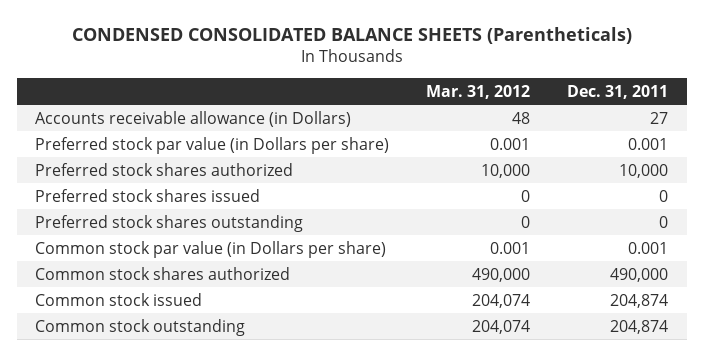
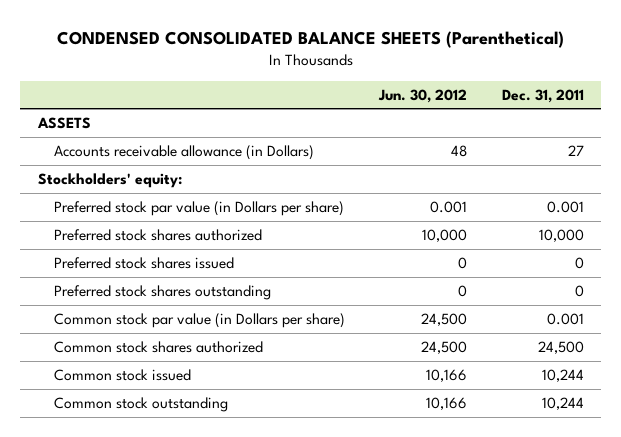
- CONDENSED CONSOLIDATED BALANCE SHEETS (Parentheticals)
+ CONDENSED CONSOLIDATED BALANCE SHEETS (Parenthetical)
- | Mar. 31, 2012 | Dec. 31, 2011
+ | Jun. 30, 2012 | Dec. 31, 2011
+ ASSETS
+ Stockholders' equity:
- Common stock shares authorized | 490,000 | 490,000
- Common stock issued | 204,074 | 204,874
- Common stock outstanding | 204,074 | 204,874
+ Common stock shares authorized | 24,500 | 24,500
+ Common stock issued | 10,166 | 10,244
+ Common stock outstanding | 10,166 | 10,244

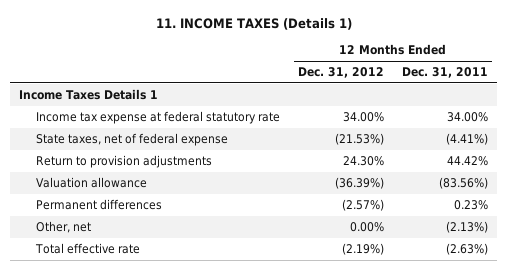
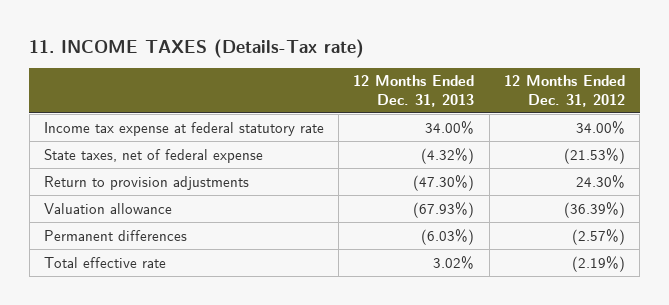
- 11. INCOME TAXES (Details 1)
+ 11. INCOME TAXES (Details-Tax rate)
- | 12 Months Ended Dec. 31, 2012 | 12 Months Ended Dec. 31, 2011
+ | 12 Months Ended Dec. 31, 2013 | 12 Months Ended Dec. 31, 2012
- Income Taxes Details 1
- Other, net | 0.00% | (2.13%)

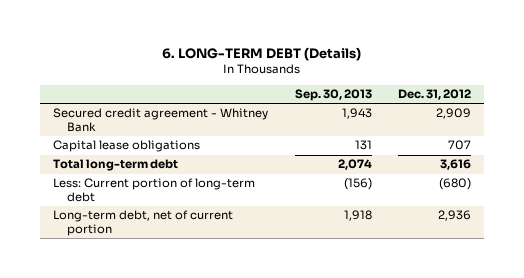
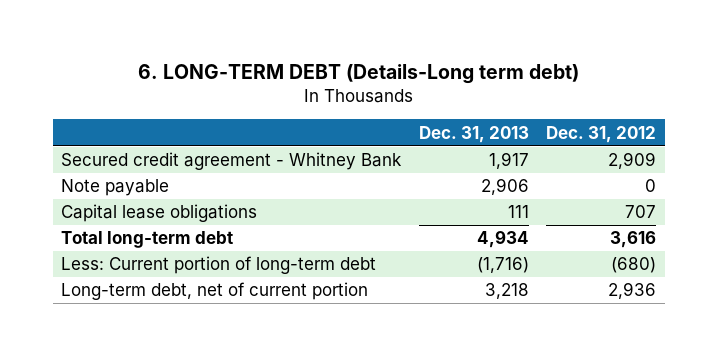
- 6. LONG-TERM DEBT (Details)
+ 6. LONG-TERM DEBT (Details-Long term debt)
- | Sep. 30, 2013 | Dec. 31, 2012
+ | Dec. 31, 2013 | Dec. 31, 2012
+ Note payable | 2,906 | 0

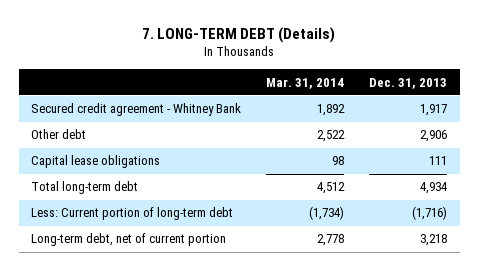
- 6. LONG-TERM DEBT (Details-Long term debt)
+ 7. LONG-TERM DEBT (Details)
- | Dec. 31, 2013 | Dec. 31, 2012
+ | Mar. 31, 2014 | Dec. 31, 2013
- Note payable | 2,906 | 0
+ Other debt | 2,522 | 2,906

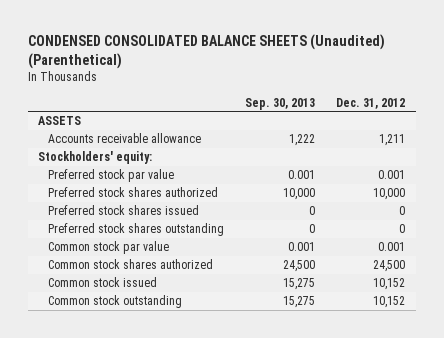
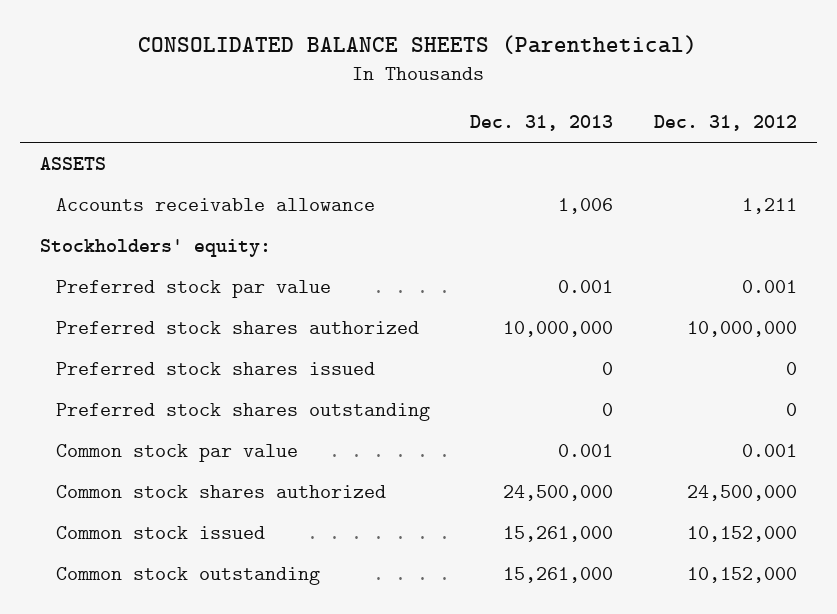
- CONDENSED CONSOLIDATED BALANCE SHEETS (Unaudited) (Parenthetical)
+ CONSOLIDATED BALANCE SHEETS (Parenthetical)
- | Sep. 30, 2013 | Dec. 31, 2012
+ | Dec. 31, 2013 | Dec. 31, 2012
- Preferred stock shares authorized | 10,000 | 10,000
+ Preferred stock shares authorized | 10,000,000 | 10,000,000
- Common stock shares authorized | 24,500 | 24,500
- Common stock issued | 15,275 | 10,152
- Common stock outstanding | 15,275 | 10,152
+ Common stock shares authorized | 24,500,000 | 24,500,000
+ Common stock issued | 15,261,000 | 10,152,000
+ Common stock outstanding | 15,261,000 | 10,152,000

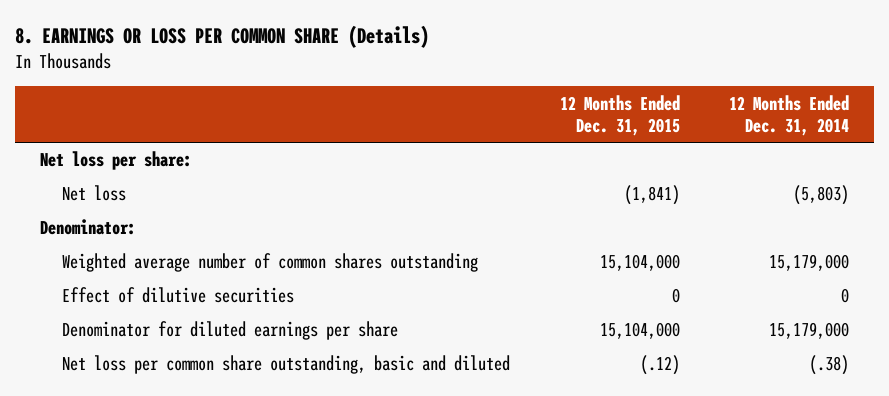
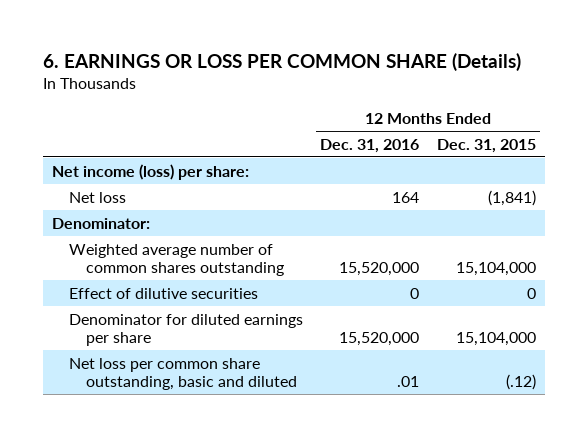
- 8. EARNINGS OR LOSS PER COMMON SHARE (Details)
+ 6. EARNINGS OR LOSS PER COMMON SHARE (Details)
- | 12 Months Ended Dec. 31, 2015 | 12 Months Ended Dec. 31, 2014
+ | 12 Months Ended Dec. 31, 2016 | 12 Months Ended Dec. 31, 2015
- Net loss per share:
+ Net income (loss) per share:

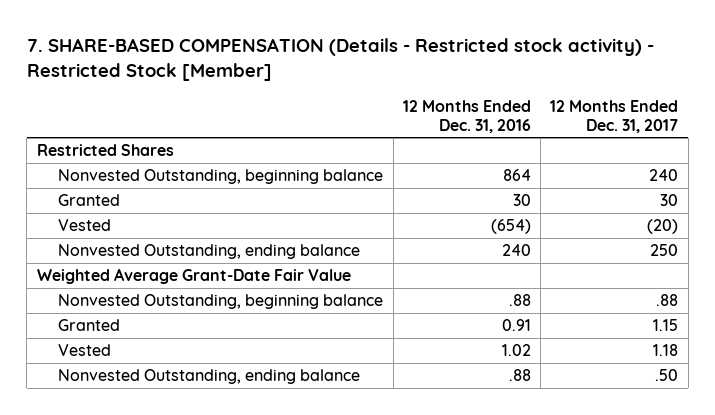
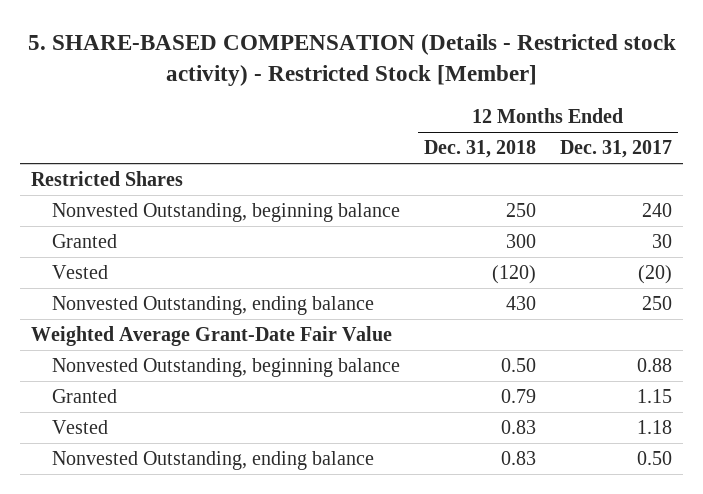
- 7. SHARE-BASED COMPENSATION (Details - Restricted stock activity) - Restricted Stock [Member]
+ 5. SHARE-BASED COMPENSATION (Details - Restricted stock activity) - Restricted Stock [Member]
- | 12 Months Ended Dec. 31, 2016 | 12 Months Ended Dec. 31, 2017
+ | 12 Months Ended Dec. 31, 2018 | 12 Months Ended Dec. 31, 2017
- Nonvested Outstanding, beginning balance | .88 | .88
+ Nonvested Outstanding, beginning balance | 0.50 | 0.88
- Nonvested Outstanding, ending balance | .88 | .50
+ Nonvested Outstanding, ending balance | 0.83 | 0.50

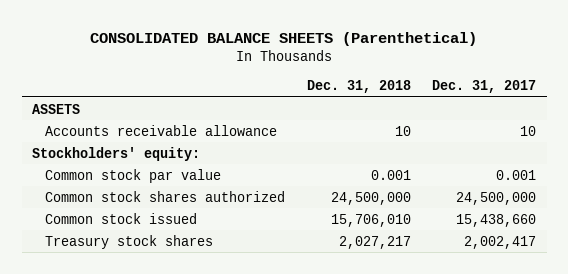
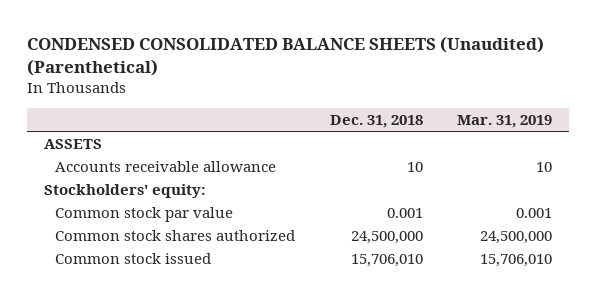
- CONSOLIDATED BALANCE SHEETS (Parenthetical)
+ CONDENSED CONSOLIDATED BALANCE SHEETS (Unaudited) (Parenthetical)
- | Dec. 31, 2018 | Dec. 31, 2017
+ | Dec. 31, 2018 | Mar. 31, 2019
- Treasury stock shares | 2,027,217 | 2,002,417

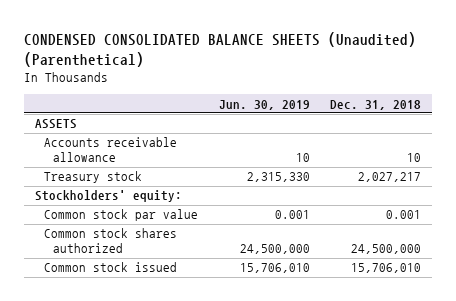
- | Dec. 31, 2018 | Mar. 31, 2019
+ | Jun. 30, 2019 | Dec. 31, 2018
+ Treasury stock | 2,315,330 | 2,027,217

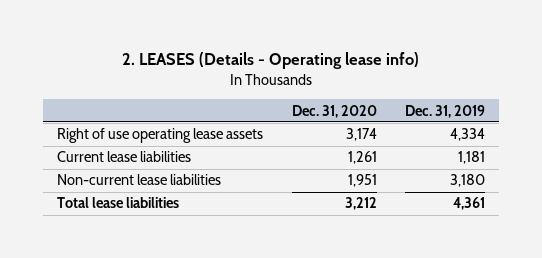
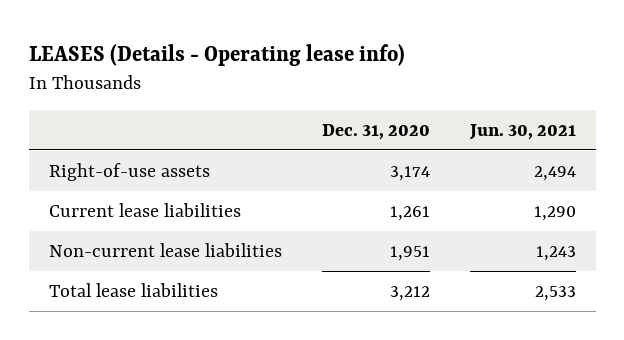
- 2. LEASES (Details - Operating lease info)
+ LEASES (Details - Operating lease info)
- | Dec. 31, 2020 | Dec. 31, 2019
+ | Dec. 31, 2020 | Jun. 30, 2021
- Right of use operating lease assets | 3,174 | 4,334
+ Right-of-use assets | 3,174 | 2,494

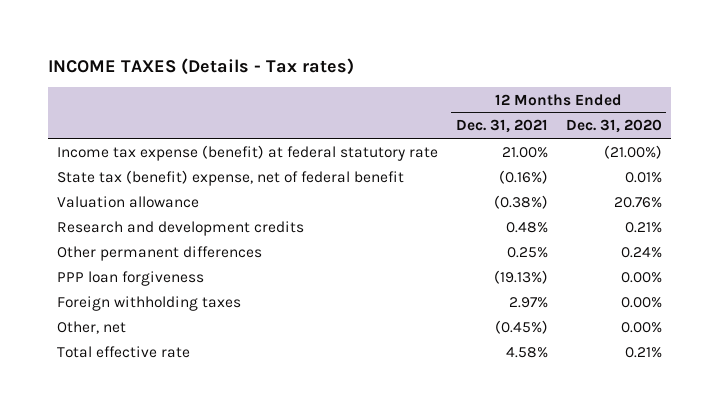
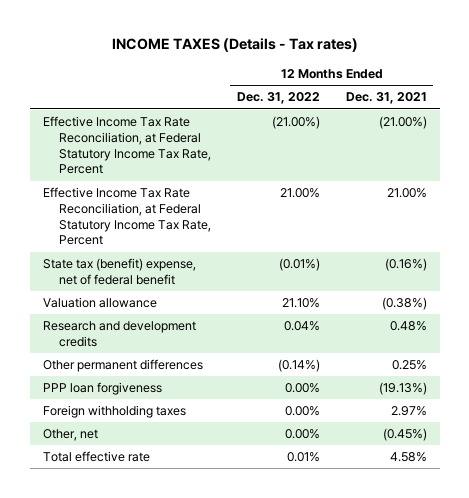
- | 12 Months Ended Dec. 31, 2021 | 12 Months Ended Dec. 31, 2020
+ | 12 Months Ended Dec. 31, 2022 | 12 Months Ended Dec. 31, 2021
- Income tax expense (benefit) at federal statutory rate | 21.00% | (21.00%)
+ Effective Income Tax Rate Reconciliation, at Federal Statutory Income Tax Rate, Percent | (21.00%) | (21.00%)
+ Effective Income Tax Rate Reconciliation, at Federal Statutory Income Tax Rate, Percent | 21.00% | 21.00%

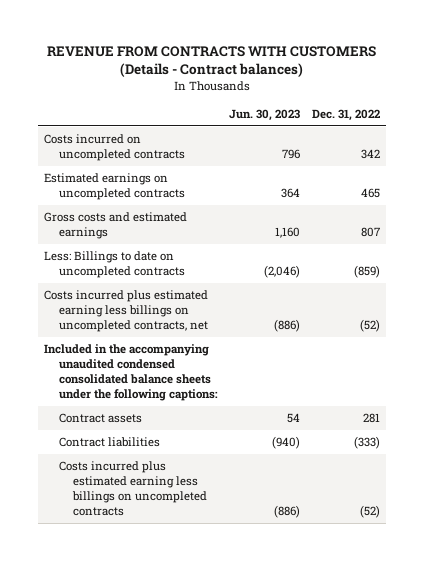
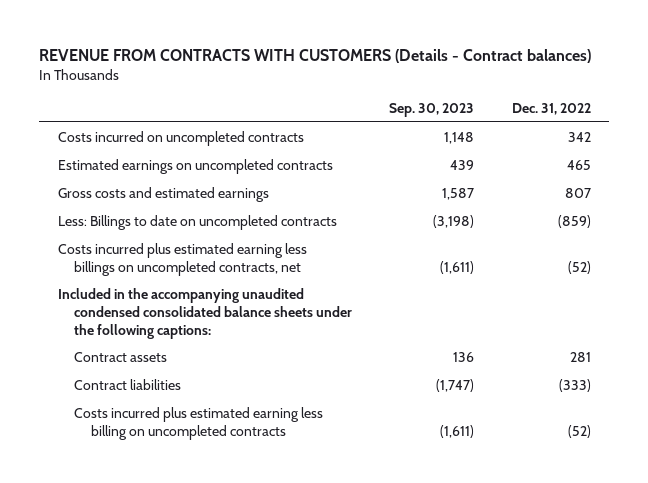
- | Jun. 30, 2023 | Dec. 31, 2022
+ | Sep. 30, 2023 | Dec. 31, 2022
- Costs incurred plus estimated earning less billings on uncompleted contracts | (886) | (52)
+ Costs incurred plus estimated earning less billing on uncompleted contracts | (1,611) | (52)

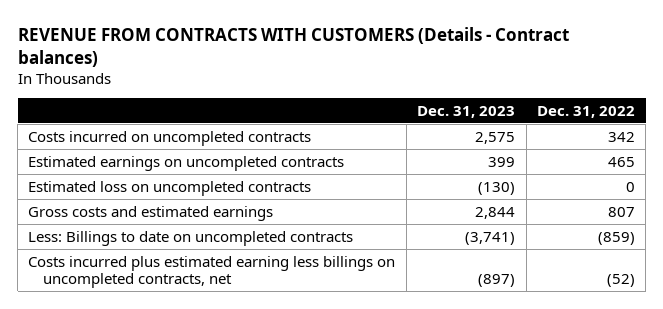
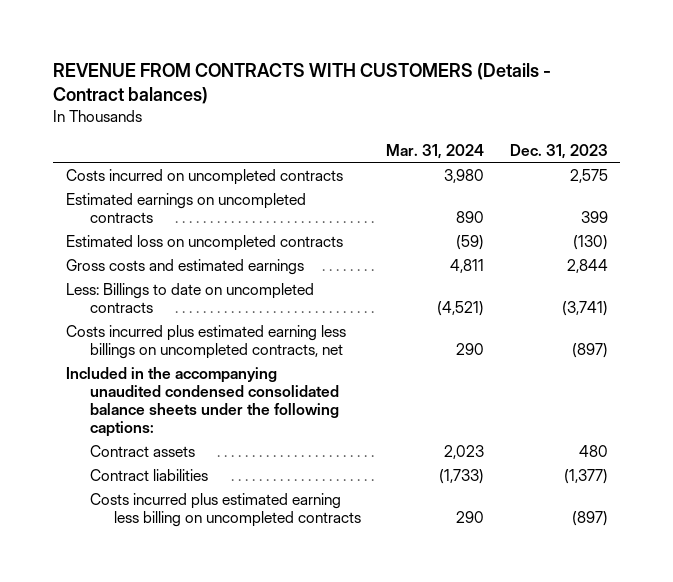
- | Dec. 31, 2023 | Dec. 31, 2022
+ | Mar. 31, 2024 | Dec. 31, 2023
+ Included in the accompanying unaudited condensed consolidated balance sheets under the following captions:
+ Contract assets | 2,023 | 480
+ Contract liabilities | (1,733) | (1,377)
+ Costs incurred plus estimated earning less billing on uncompleted contracts | 290 | (897)

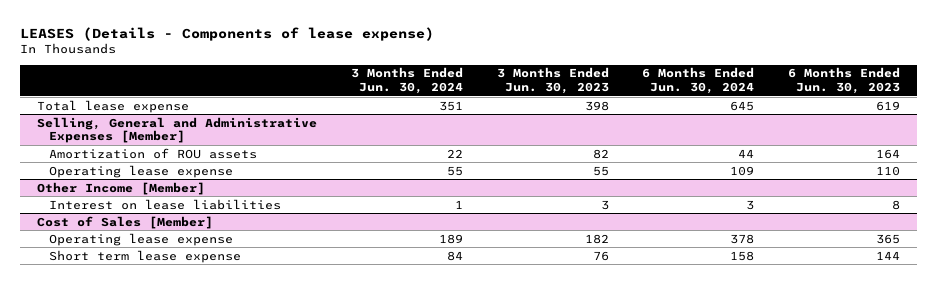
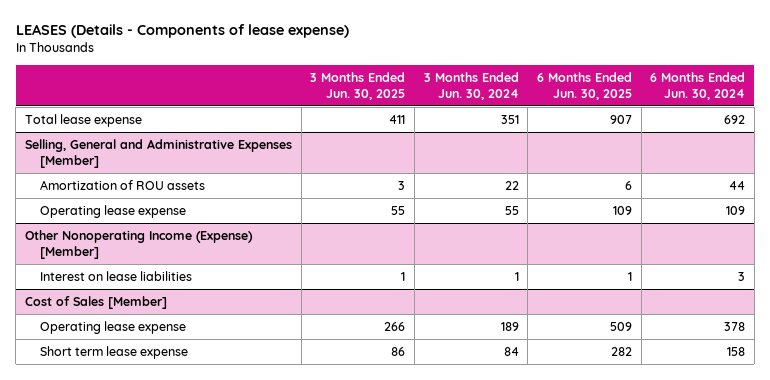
- | 3 Months Ended Jun. 30, 2024 | 3 Months Ended Jun. 30, 2023 | 6 Months Ended Jun. 30, 2024 | 6 Months Ended Jun. 30, 2023
+ | 3 Months Ended Jun. 30, 2025 | 3 Months Ended Jun. 30, 2024 | 6 Months Ended Jun. 30, 2025 | 6 Months Ended Jun. 30, 2024
- Total lease expense | 351 | 398 | 645 | 619
+ Total lease expense | 411 | 351 | 907 | 692
- Other Income [Member]
+ Other Nonoperating Income (Expense) [Member]

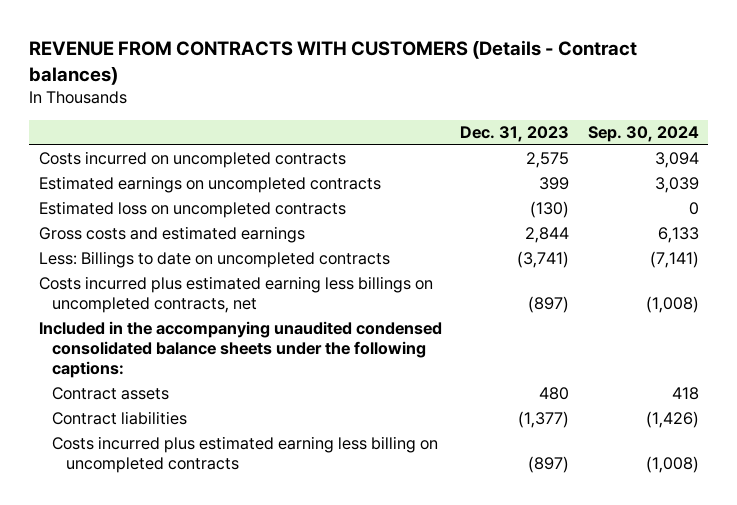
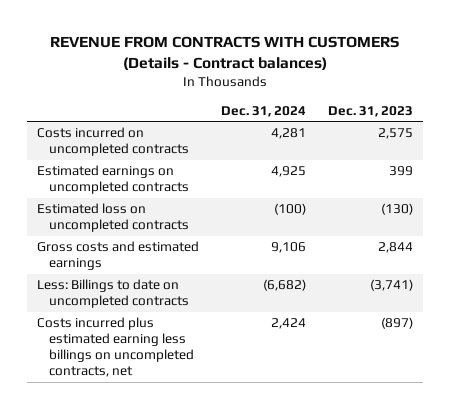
- | Dec. 31, 2023 | Sep. 30, 2024
+ | Dec. 31, 2024 | Dec. 31, 2023
- Included in the accompanying unaudited condensed consolidated balance sheets under the following captions:
- Contract assets | 480 | 418
- Contract liabilities | (1,377) | (1,426)
- Costs incurred plus estimated earning less billing on uncompleted contracts | (897) | (1,008)

